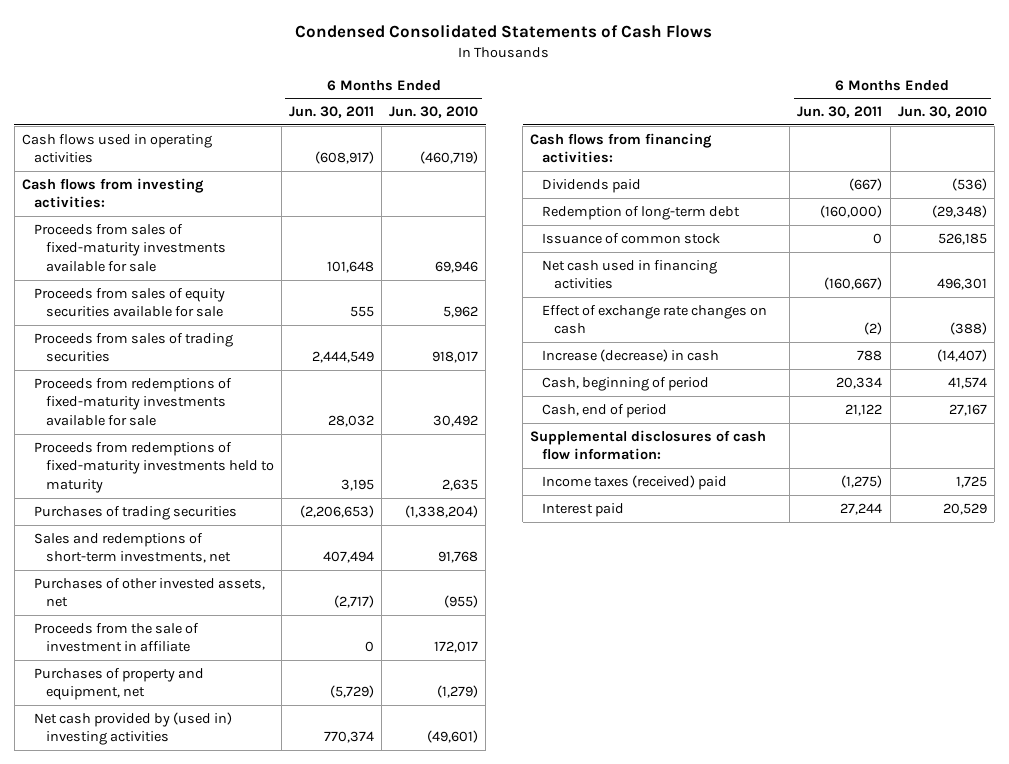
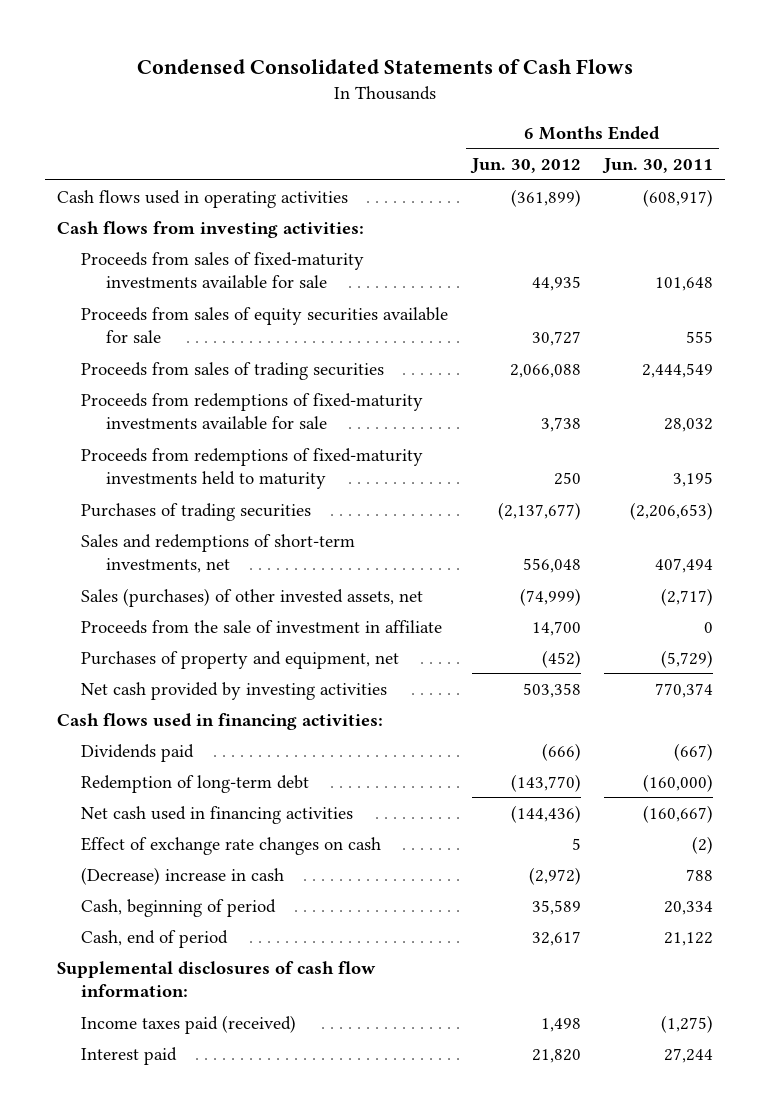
- | 6 Months Ended Jun. 30, 2011 | 6 Months Ended Jun. 30, 2010
+ | 6 Months Ended Jun. 30, 2012 | 6 Months Ended Jun. 30, 2011
- Purchases of other invested assets, net | (2,717) | (955)
+ Sales (purchases) of other invested assets, net | (74,999) | (2,717)
- Net cash provided by (used in) investing activities | 770,374 | (49,601)
- Cash flows from financing activities:
+ Net cash provided by investing activities | 503,358 | 770,374
+ Cash flows used in financing activities:
- Issuance of common stock | 0 | 526,185
- Increase (decrease) in cash | 788 | (14,407)
+ (Decrease) increase in cash | (2,972) | 788
- Income taxes (received) paid | (1,275) | 1,725
+ Income taxes paid (received) | 1,498 | (1,275)

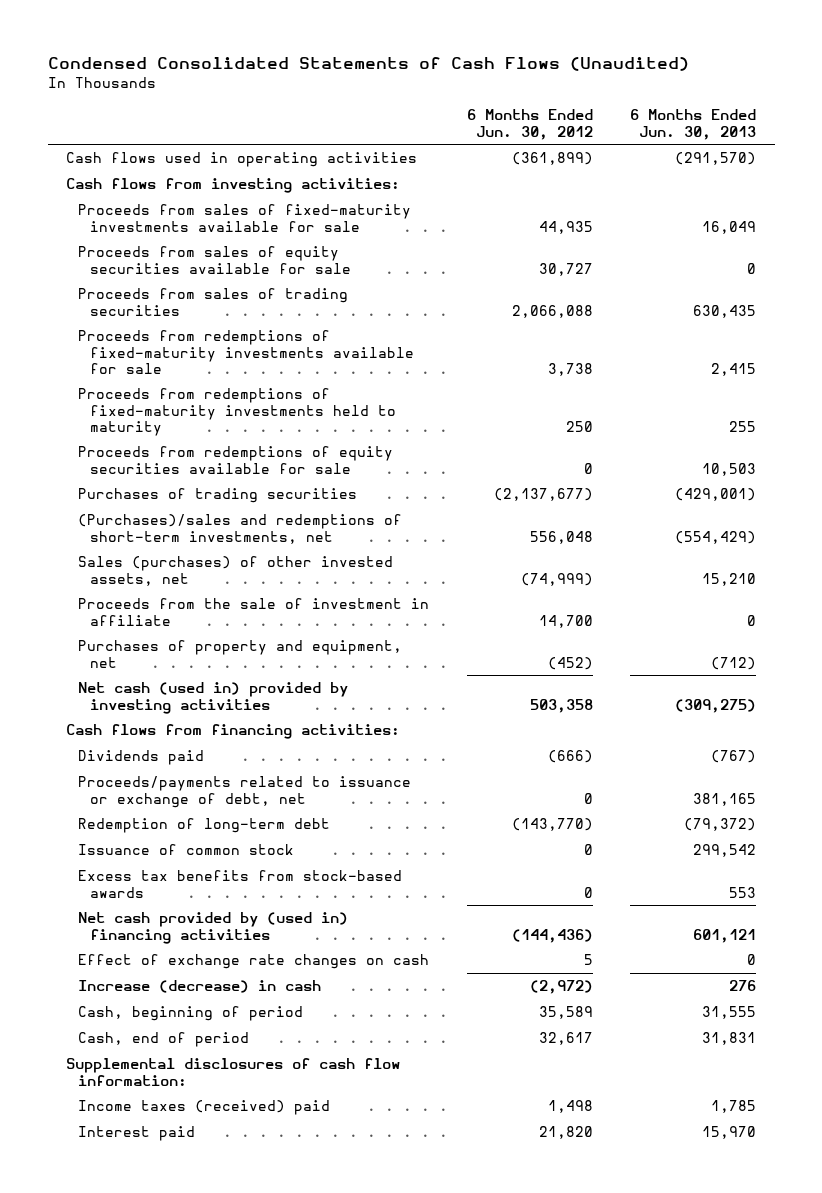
- Condensed Consolidated Statements of Cash Flows
+ Condensed Consolidated Statements of Cash Flows (Unaudited)
- | 6 Months Ended Jun. 30, 2012 | 6 Months Ended Jun. 30, 2011
+ | 6 Months Ended Jun. 30, 2012 | 6 Months Ended Jun. 30, 2013
+ Proceeds from redemptions of equity securities available for sale | 0 | 10,503
- Sales and redemptions of short-term investments, net | 556,048 | 407,494
+ (Purchases)/sales and redemptions of short-term investments, net | 556,048 | (554,429)
- Net cash provided by investing activities | 503,358 | 770,374
- Cash flows used in financing activities:
+ Net cash (used in) provided by investing activities | 503,358 | (309,275)
+ Cash flows from financing activities:
+ Proceeds/payments related to issuance or exchange of debt, net | 0 | 381,165
- Net cash used in financing activities | (144,436) | (160,667)
+ Issuance of common stock | 0 | 299,542
+ Excess tax benefits from stock-based awards | 0 | 553
+ Net cash provided by (used in) financing activities | (144,436) | 601,121
- (Decrease) increase in cash | (2,972) | 788
+ Increase (decrease) in cash | (2,972) | 276
- Income taxes paid (received) | 1,498 | (1,275)
+ Income taxes (received) paid | 1,498 | 1,785

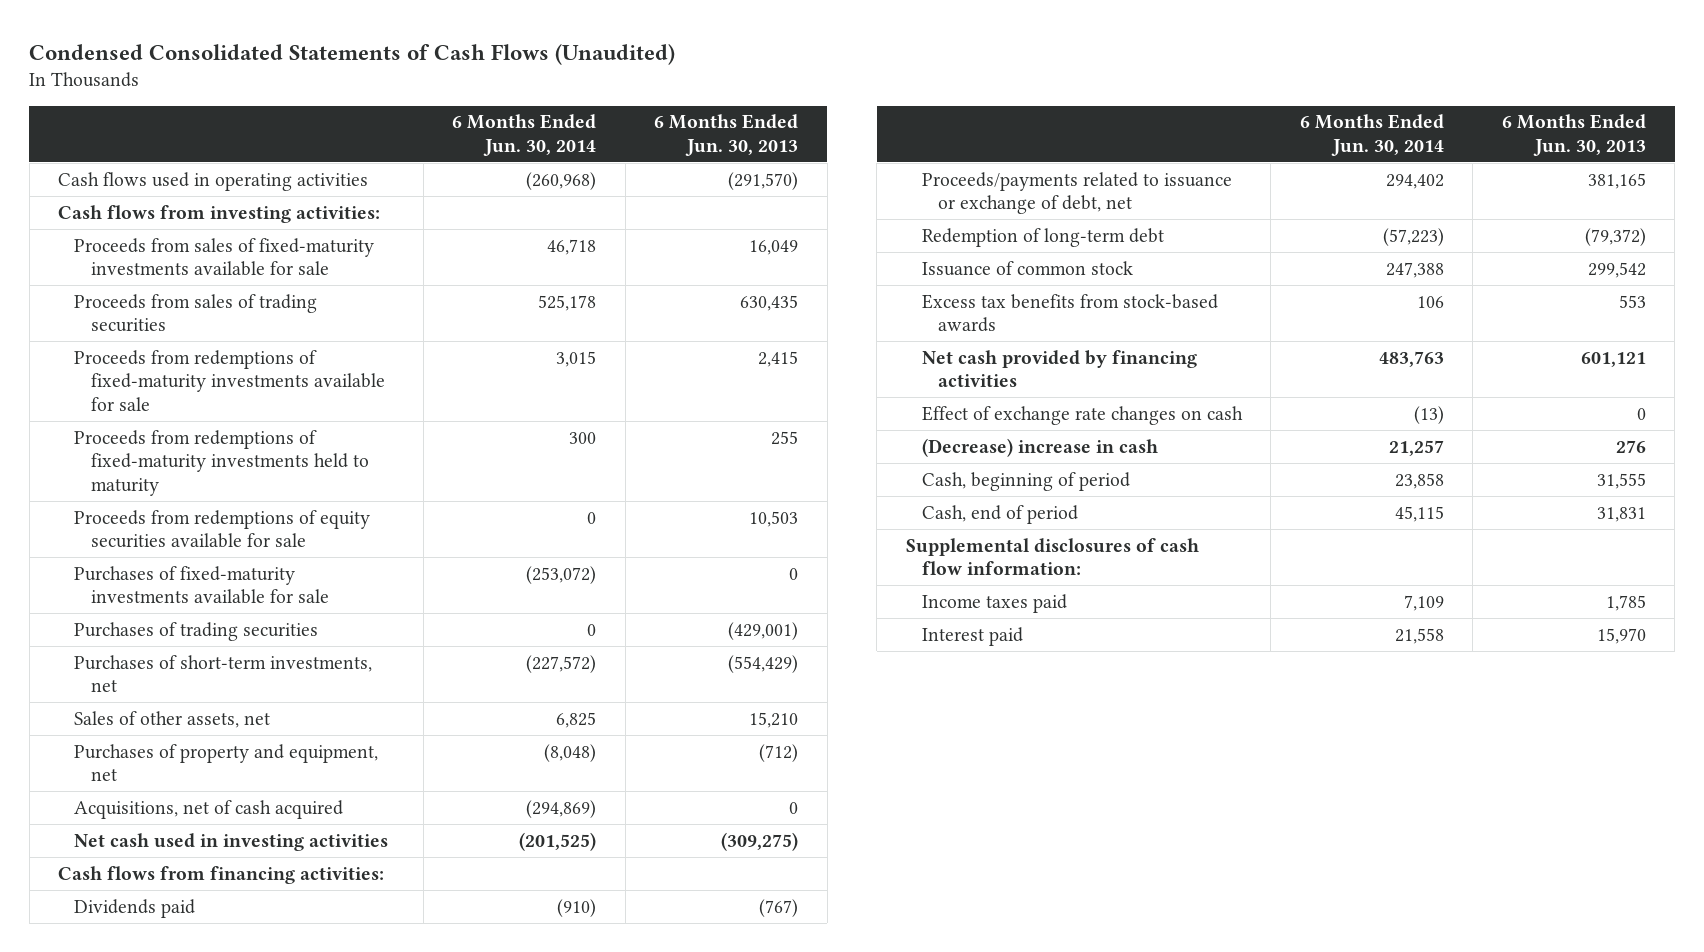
- | 6 Months Ended Jun. 30, 2012 | 6 Months Ended Jun. 30, 2013
+ | 6 Months Ended Jun. 30, 2014 | 6 Months Ended Jun. 30, 2013
- Proceeds from sales of equity securities available for sale | 30,727 | 0
+ Purchases of fixed-maturity investments available for sale | (253,072) | 0
- (Purchases)/sales and redemptions of short-term investments, net | 556,048 | (554,429)
- Sales (purchases) of other invested assets, net | (74,999) | 15,210
- Proceeds from the sale of investment in affiliate | 14,700 | 0
+ Purchases of short-term investments, net | (227,572) | (554,429)
+ Sales of other assets, net | 6,825 | 15,210
- Net cash (used in) provided by investing activities | 503,358 | (309,275)
+ Acquisitions, net of cash acquired | (294,869) | 0
+ Net cash used in investing activities | (201,525) | (309,275)
- Net cash provided by (used in) financing activities | (144,436) | 601,121
+ Net cash provided by financing activities | 483,763 | 601,121
- Increase (decrease) in cash | (2,972) | 276
+ (Decrease) increase in cash | 21,257 | 276
- Income taxes (received) paid | 1,498 | 1,785
+ Income taxes paid | 7,109 | 1,785

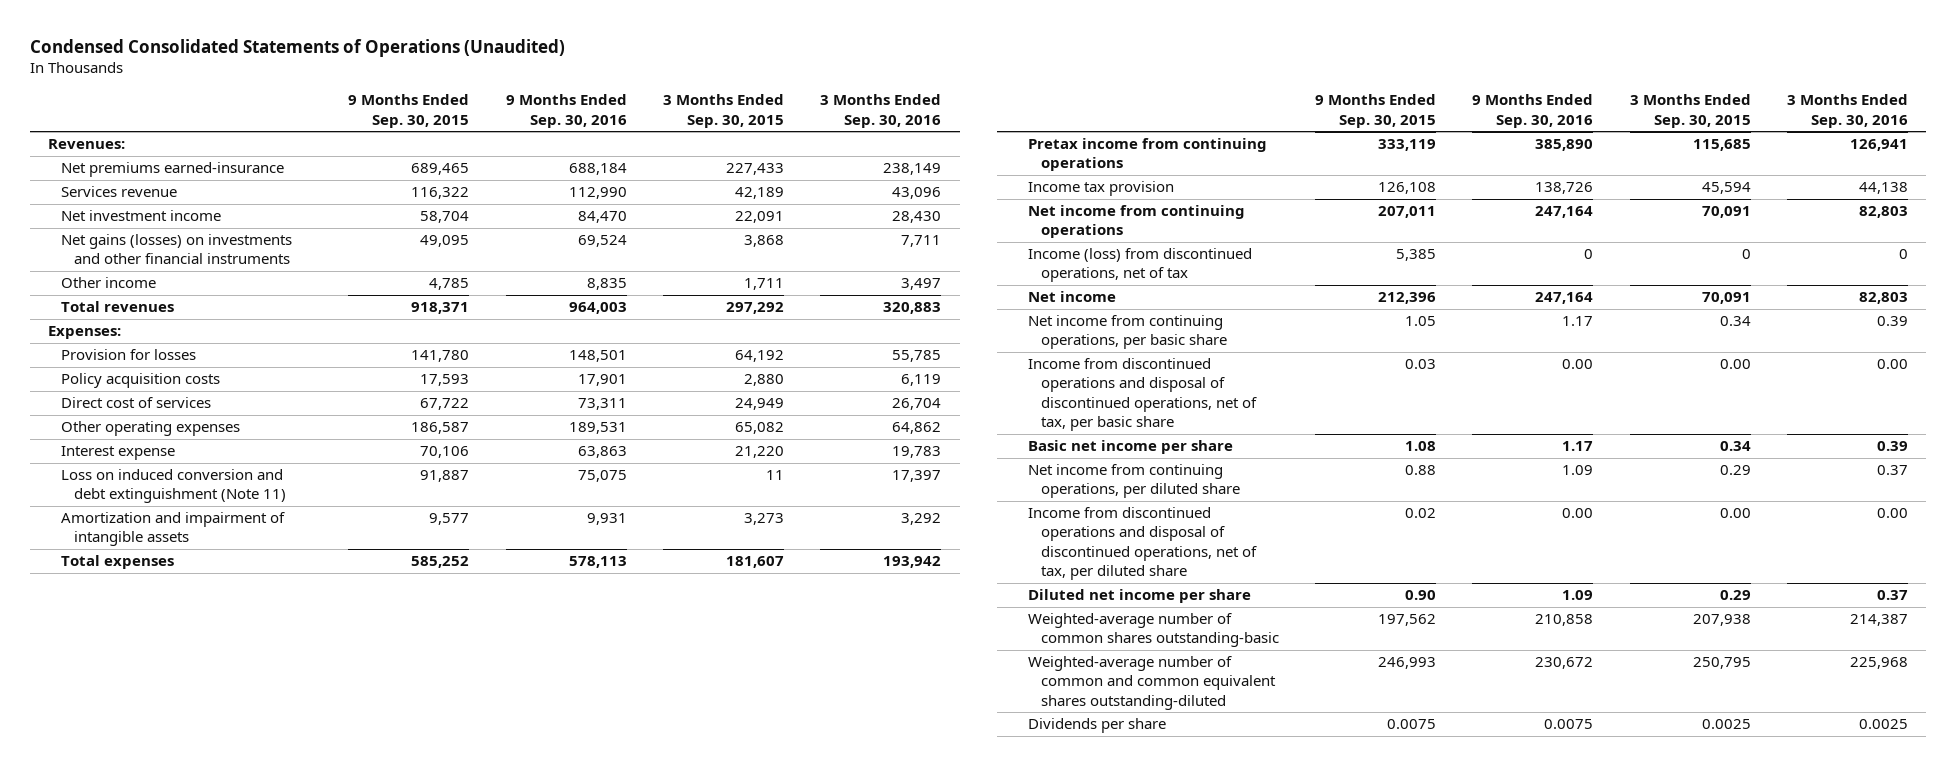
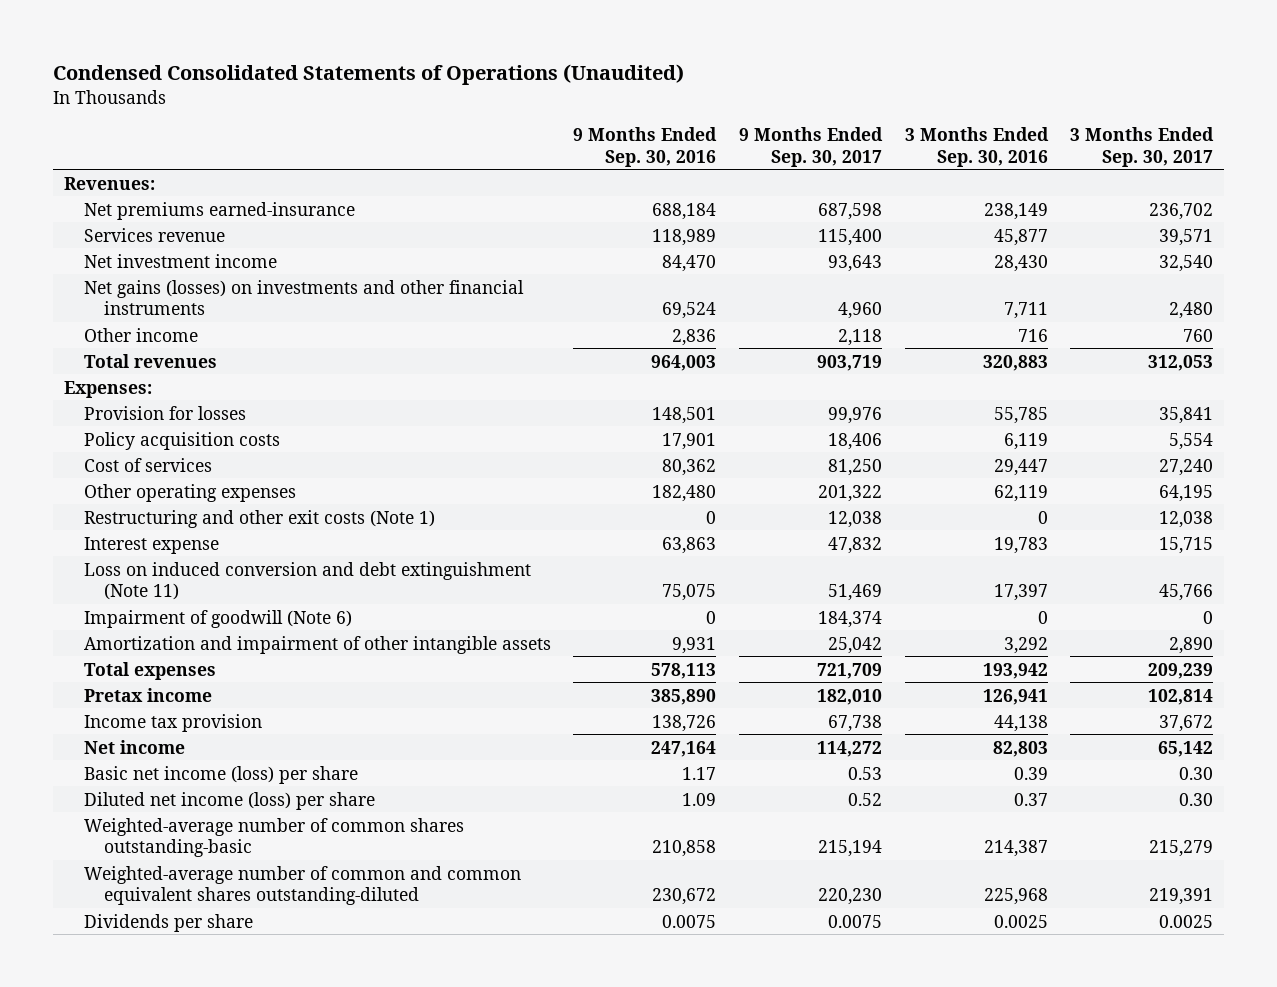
- | 9 Months Ended Sep. 30, 2015 | 9 Months Ended Sep. 30, 2016 | 3 Months Ended Sep. 30, 2015 | 3 Months Ended Sep. 30, 2016
+ | 9 Months Ended Sep. 30, 2016 | 9 Months Ended Sep. 30, 2017 | 3 Months Ended Sep. 30, 2016 | 3 Months Ended Sep. 30, 2017
- Services revenue | 116,322 | 112,990 | 42,189 | 43,096
+ Services revenue | 118,989 | 115,400 | 45,877 | 39,571
- Other income | 4,785 | 8,835 | 1,711 | 3,497
+ Other income | 2,836 | 2,118 | 716 | 760
- Direct cost of services | 67,722 | 73,311 | 24,949 | 26,704
- Other operating expenses | 186,587 | 189,531 | 65,082 | 64,862
+ Cost of services | 80,362 | 81,250 | 29,447 | 27,240
+ Other operating expenses | 182,480 | 201,322 | 62,119 | 64,195
+ Restructuring and other exit costs (Note 1) | 0 | 12,038 | 0 | 12,038
- Amortization and impairment of intangible assets | 9,577 | 9,931 | 3,273 | 3,292
+ Impairment of goodwill (Note 6) | 0 | 184,374 | 0 | 0
+ Amortization and impairment of other intangible assets | 9,931 | 25,042 | 3,292 | 2,890
- Pretax income from continuing operations | 333,119 | 385,890 | 115,685 | 126,941
+ Pretax income | 385,890 | 182,010 | 126,941 | 102,814
- Net income from continuing operations | 207,011 | 247,164 | 70,091 | 82,803
- Income (loss) from discontinued operations, net of tax | 5,385 | 0 | 0 | 0
- Net income from continuing operations, per basic share | 1.05 | 1.17 | 0.34 | 0.39
- Income from discontinued operations and disposal of discontinued operations, net of tax, per basic share | 0.03 | 0.00 | 0.00 | 0.00
- Basic net income per share | 1.08 | 1.17 | 0.34 | 0.39
- Net income from continuing operations, per diluted share | 0.88 | 1.09 | 0.29 | 0.37
- Income from discontinued operations and disposal of discontinued operations, net of tax, per diluted share | 0.02 | 0.00 | 0.00 | 0.00
- Diluted net income per share | 0.90 | 1.09 | 0.29 | 0.37
+ Basic net income (loss) per share | 1.17 | 0.53 | 0.39 | 0.30
+ Diluted net income (loss) per share | 1.09 | 0.52 | 0.37 | 0.30

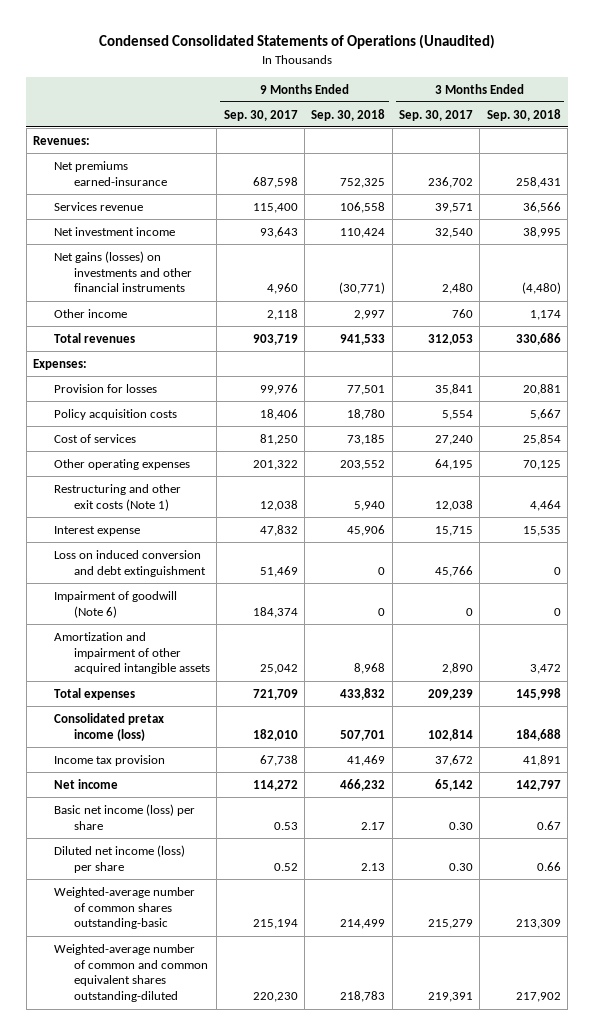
- | 9 Months Ended Sep. 30, 2016 | 9 Months Ended Sep. 30, 2017 | 3 Months Ended Sep. 30, 2016 | 3 Months Ended Sep. 30, 2017
+ | 9 Months Ended Sep. 30, 2017 | 9 Months Ended Sep. 30, 2018 | 3 Months Ended Sep. 30, 2017 | 3 Months Ended Sep. 30, 2018
- Loss on induced conversion and debt extinguishment (Note 11) | 75,075 | 51,469 | 17,397 | 45,766
+ Loss on induced conversion and debt extinguishment | 51,469 | 0 | 45,766 | 0
- Amortization and impairment of other intangible assets | 9,931 | 25,042 | 3,292 | 2,890
+ Amortization and impairment of other acquired intangible assets | 25,042 | 8,968 | 2,890 | 3,472
- Pretax income | 385,890 | 182,010 | 126,941 | 102,814
+ Consolidated pretax income (loss) | 182,010 | 507,701 | 102,814 | 184,688
- Dividends per share | 0.0075 | 0.0075 | 0.0025 | 0.0025

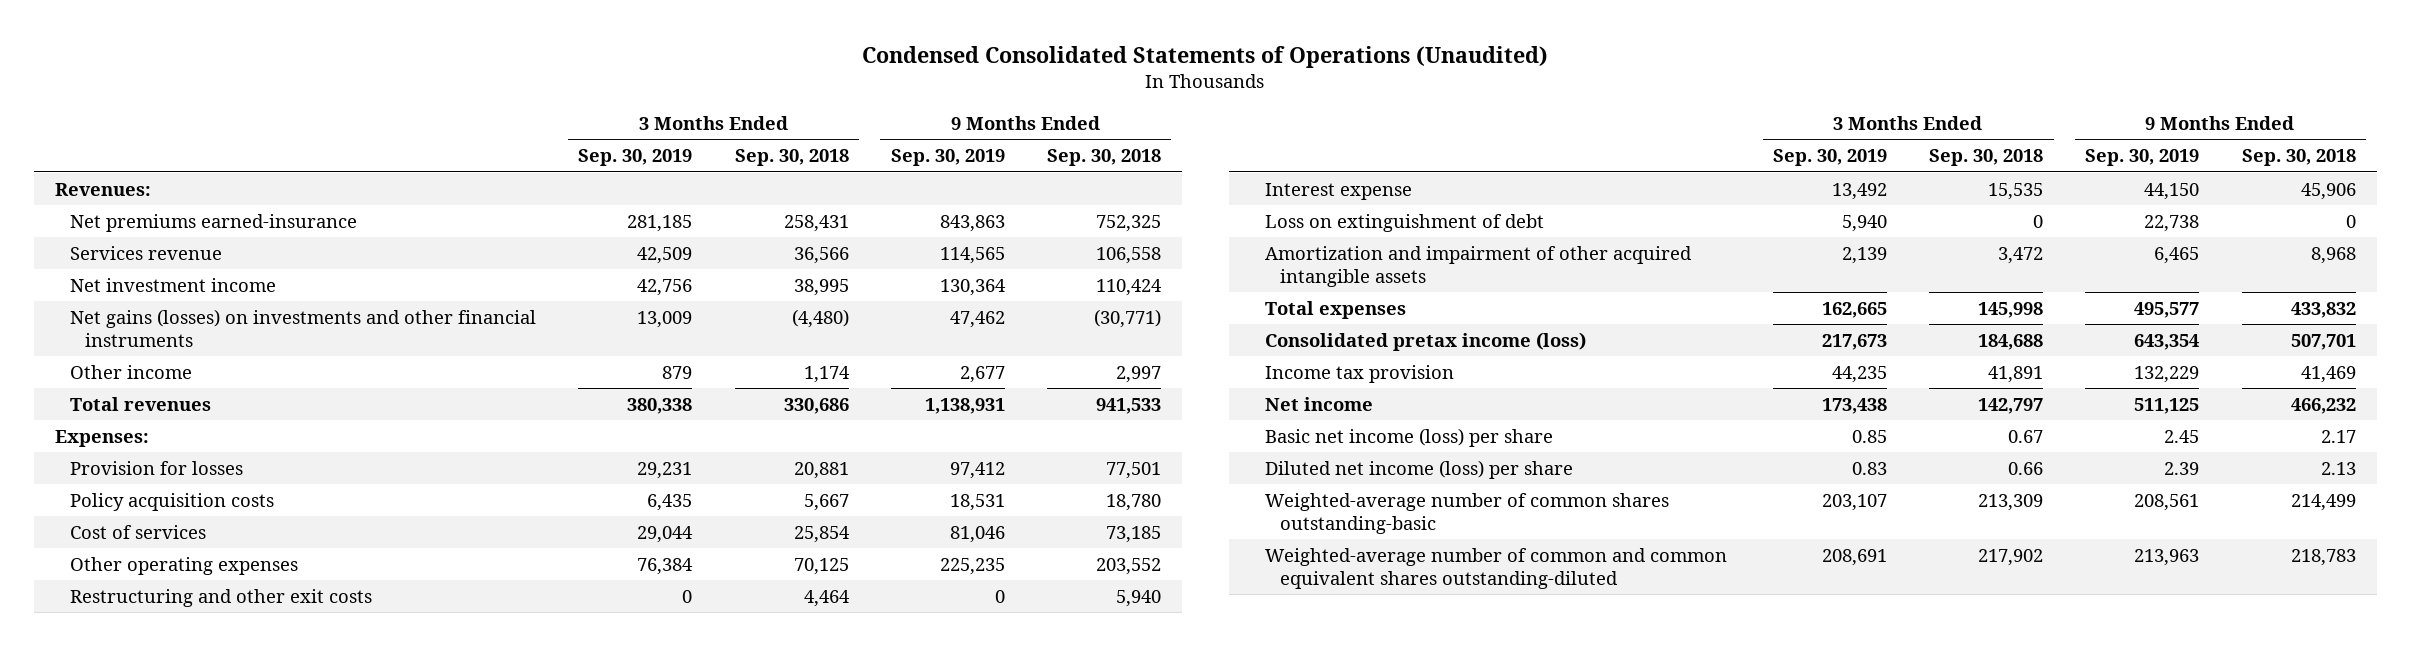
- | 9 Months Ended Sep. 30, 2017 | 9 Months Ended Sep. 30, 2018 | 3 Months Ended Sep. 30, 2017 | 3 Months Ended Sep. 30, 2018
+ | 3 Months Ended Sep. 30, 2019 | 3 Months Ended Sep. 30, 2018 | 9 Months Ended Sep. 30, 2019 | 9 Months Ended Sep. 30, 2018
- Restructuring and other exit costs (Note 1) | 12,038 | 5,940 | 12,038 | 4,464
+ Restructuring and other exit costs | 0 | 4,464 | 0 | 5,940
- Loss on induced conversion and debt extinguishment | 51,469 | 0 | 45,766 | 0
- Impairment of goodwill (Note 6) | 184,374 | 0 | 0 | 0
+ Loss on extinguishment of debt | 5,940 | 0 | 22,738 | 0

